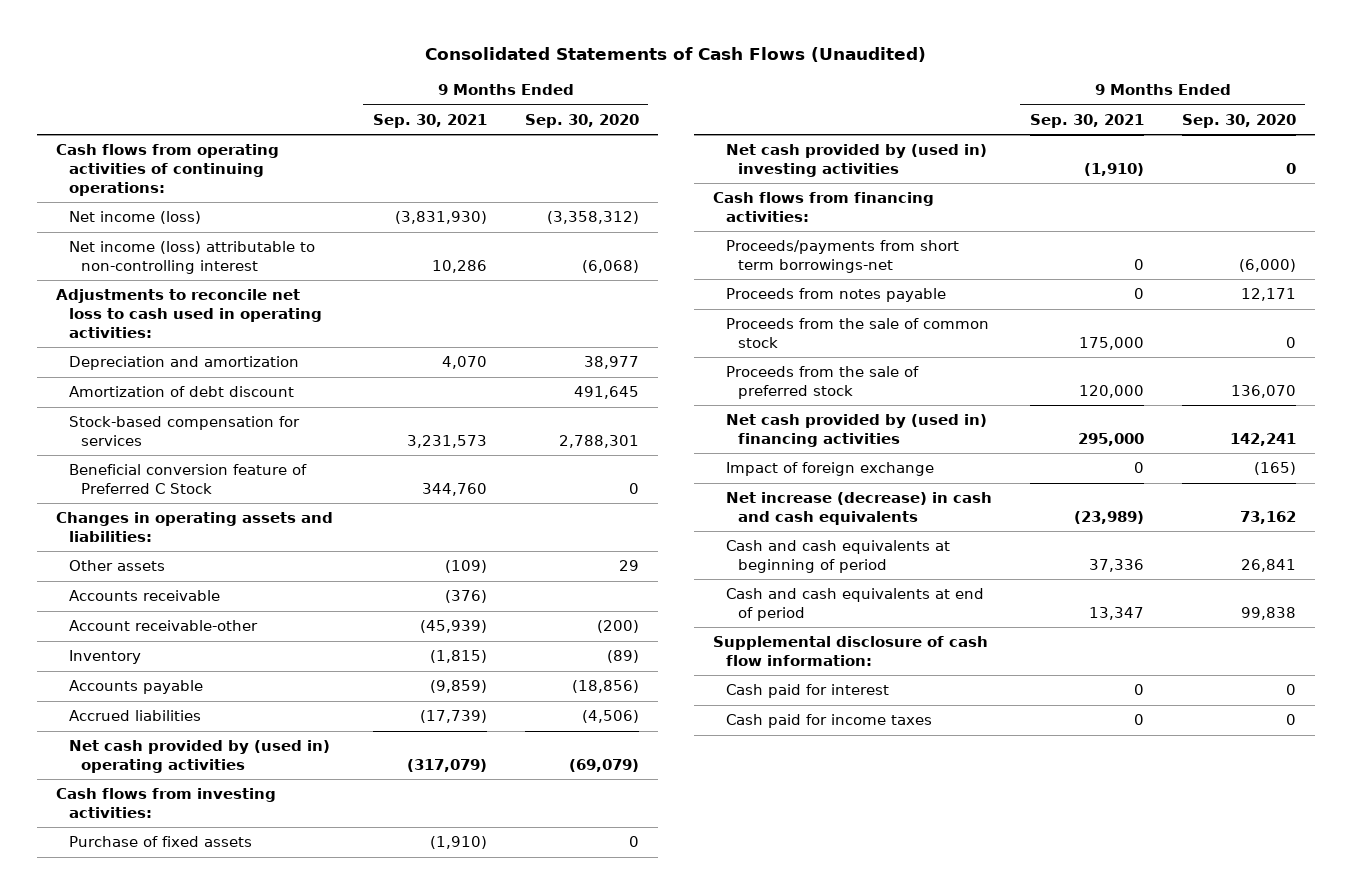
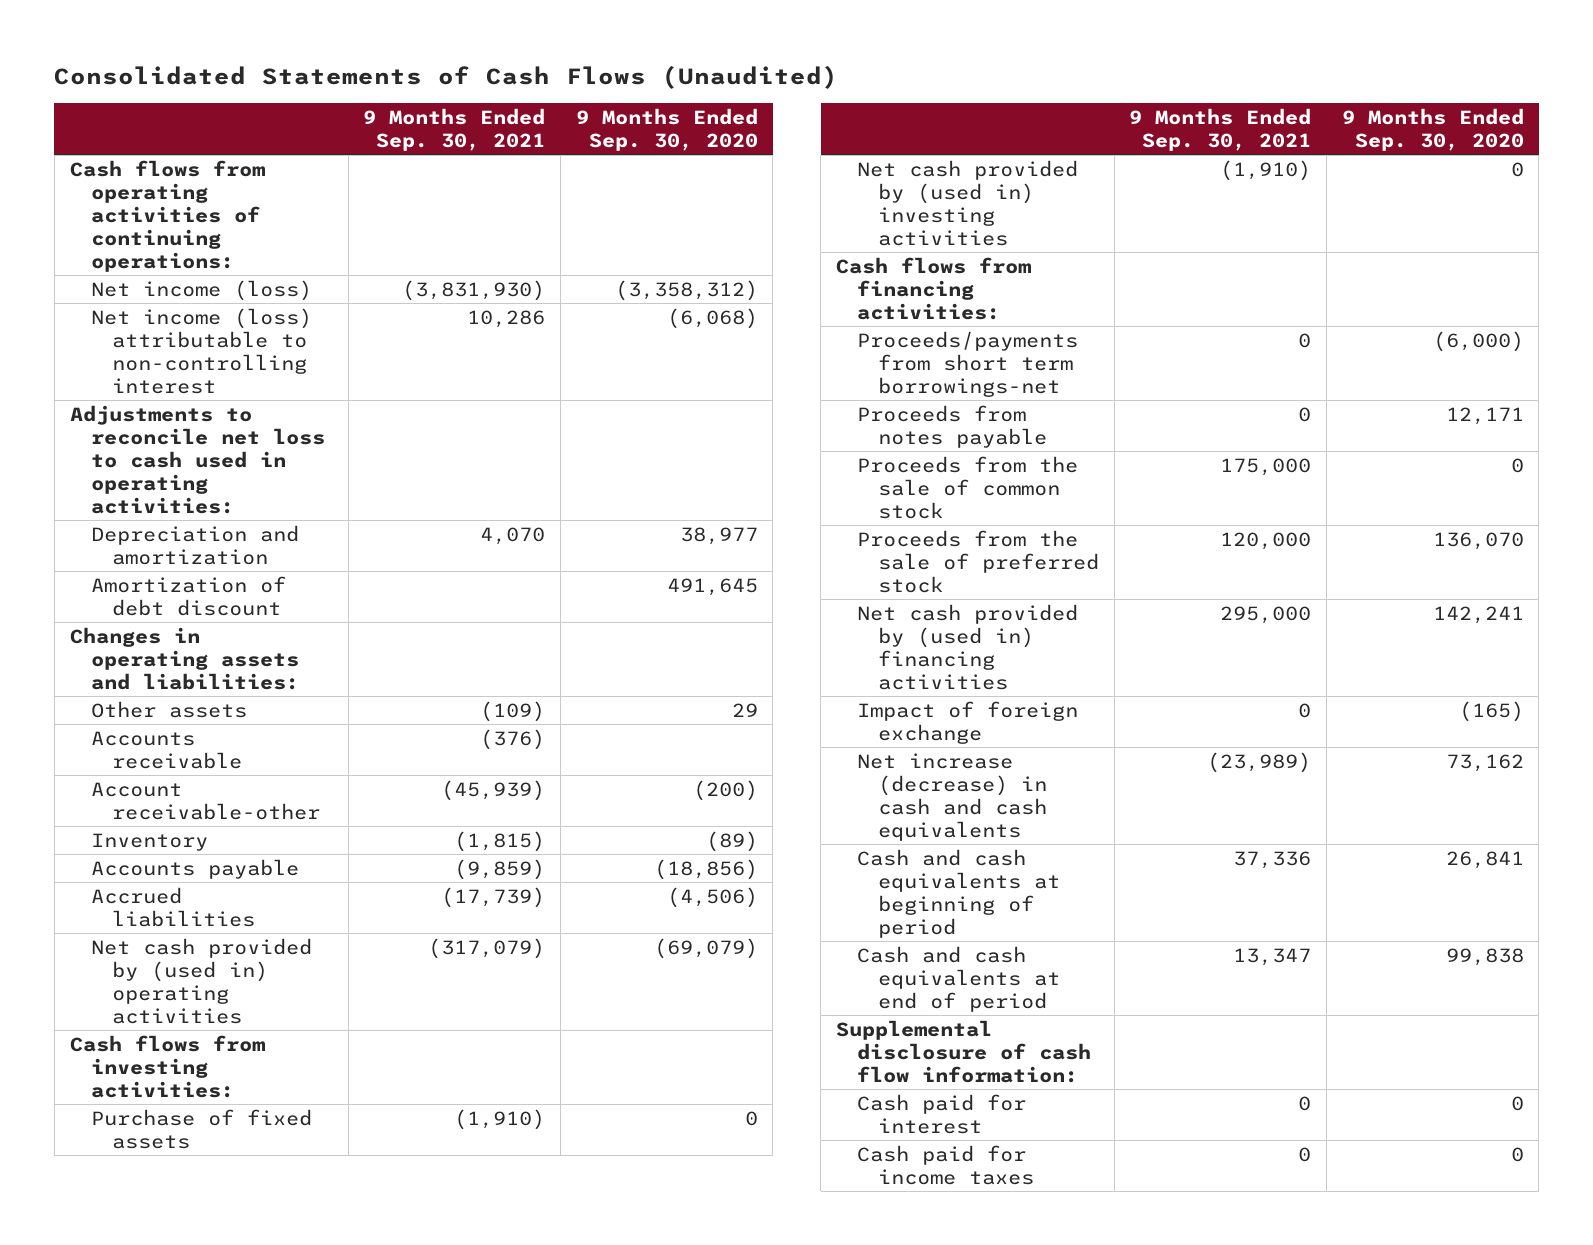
- Stock-based compensation for services | 3,231,573 | 2,788,301
- Beneficial conversion feature of Preferred C Stock | 344,760 | 0

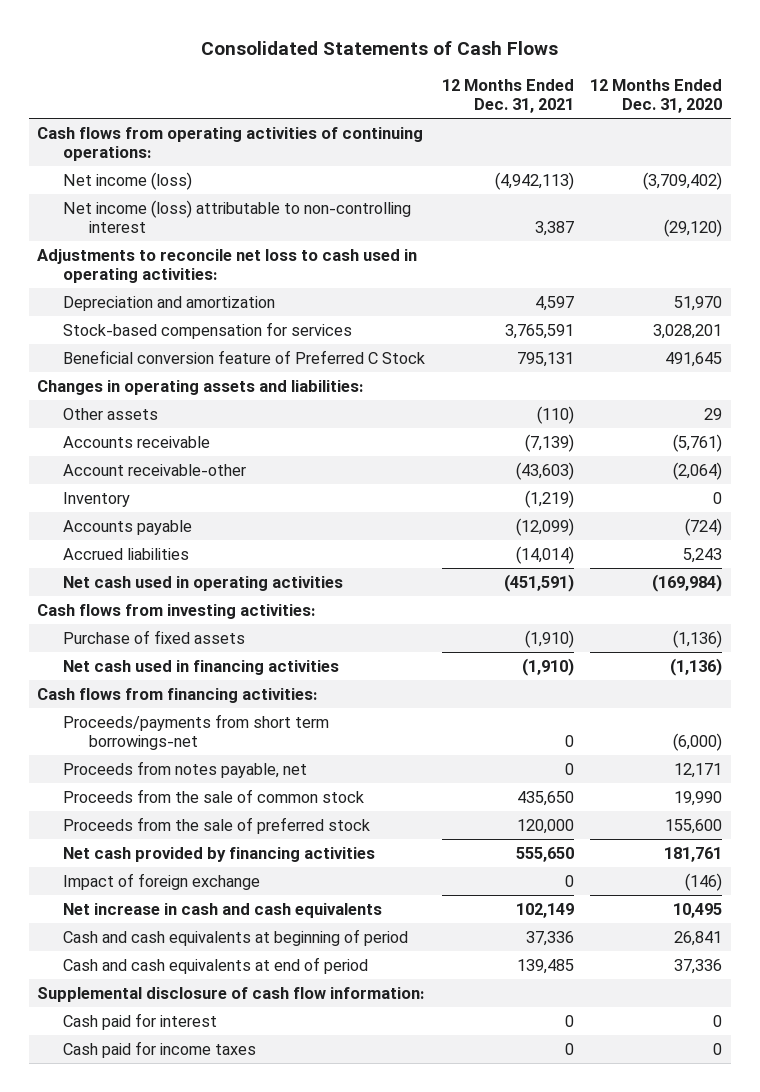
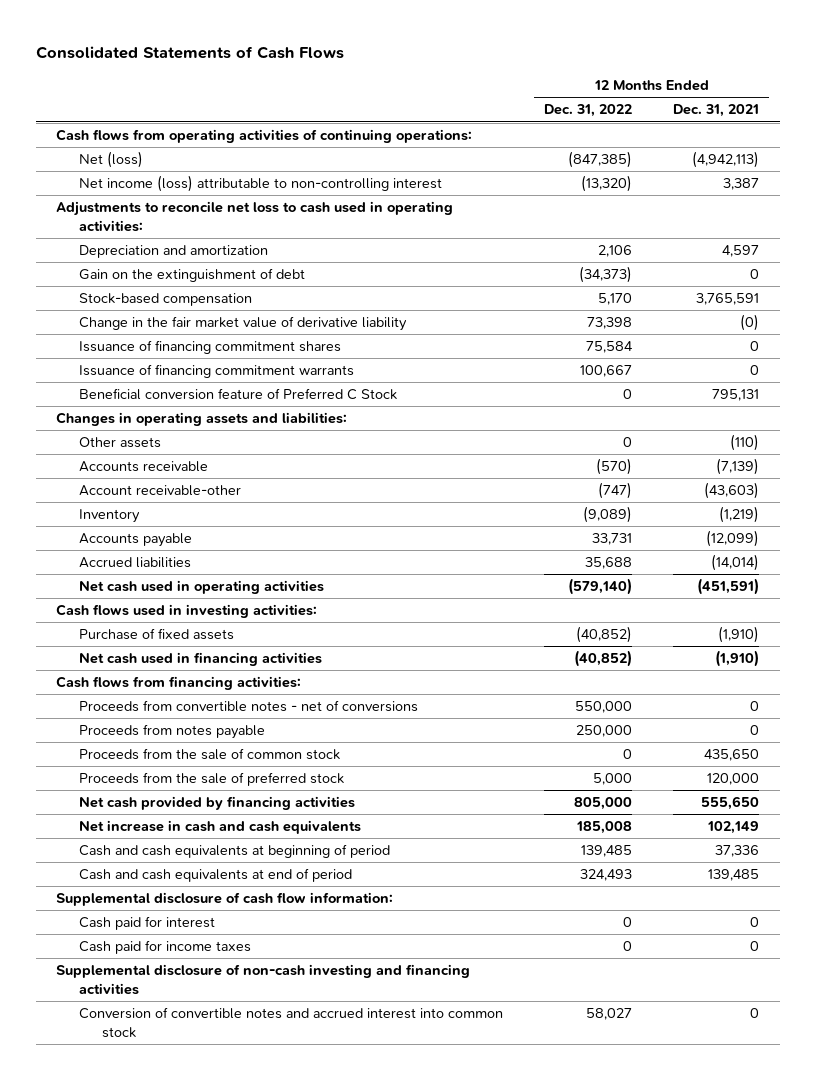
- | 12 Months Ended Dec. 31, 2021 | 12 Months Ended Dec. 31, 2020
+ | 12 Months Ended Dec. 31, 2022 | 12 Months Ended Dec. 31, 2021
- Net income (loss) | (4,942,113) | (3,709,402)
+ Net (loss) | (847,385) | (4,942,113)
- Stock-based compensation for services | 3,765,591 | 3,028,201
+ Gain on the extinguishment of debt | (34,373) | 0
+ Stock-based compensation | 5,170 | 3,765,591
+ Change in the fair market value of derivative liability | 73,398 | (0)
+ Issuance of financing commitment shares | 75,584 | 0
+ Issuance of financing commitment warrants | 100,667 | 0
- Cash flows from investing activities:
+ Cash flows used in investing activities:
- Proceeds/payments from short term borrowings-net | 0 | (6,000)
- Proceeds from notes payable, net | 0 | 12,171
+ Proceeds from convertible notes - net of conversions | 550,000 | 0
+ Proceeds from notes payable | 250,000 | 0
- Impact of foreign exchange | 0 | (146)
+ Supplemental disclosure of non-cash investing and financing activities
+ Conversion of convertible notes and accrued interest into common stock | 58,027 | 0

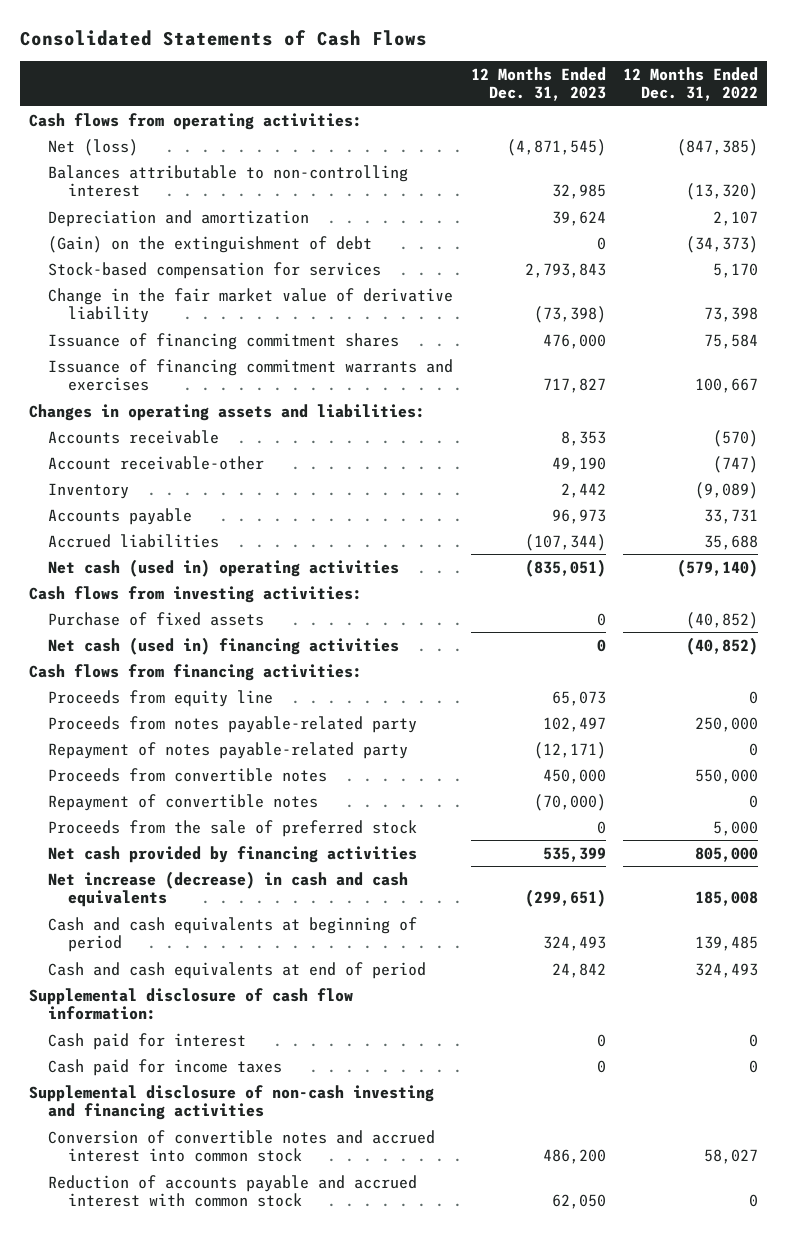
- | 12 Months Ended Dec. 31, 2022 | 12 Months Ended Dec. 31, 2021
+ | 12 Months Ended Dec. 31, 2023 | 12 Months Ended Dec. 31, 2022
- Cash flows from operating activities of continuing operations:
+ Cash flows from operating activities:
- Net income (loss) attributable to non-controlling interest | (13,320) | 3,387
- Adjustments to reconcile net loss to cash used in operating activities:
- Depreciation and amortization | 2,106 | 4,597
- Gain on the extinguishment of debt | (34,373) | 0
- Stock-based compensation | 5,170 | 3,765,591
+ Balances attributable to non-controlling interest | 32,985 | (13,320)
+ Depreciation and amortization | 39,624 | 2,107
+ (Gain) on the extinguishment of debt | 0 | (34,373)
+ Stock-based compensation for services | 2,793,843 | 5,170
- Issuance of financing commitment warrants | 100,667 | 0
- Beneficial conversion feature of Preferred C Stock | 0 | 795,131
+ Issuance of financing commitment warrants and exercises | 717,827 | 100,667
- Other assets | 0 | (110)
- Net cash used in operating activities | (579,140) | (451,591)
- Cash flows used in investing activities:
+ Net cash (used in) operating activities | (835,051) | (579,140)
+ Cash flows from investing activities:
- Net cash used in financing activities | (40,852) | (1,910)
+ Net cash (used in) financing activities | 0 | (40,852)
- Proceeds from convertible notes - net of conversions | 550,000 | 0
- Proceeds from notes payable | 250,000 | 0
- Proceeds from the sale of common stock | 0 | 435,650
+ Proceeds from equity line | 65,073 | 0
+ Proceeds from notes payable-related party | 102,497 | 250,000
+ Repayment of notes payable-related party | (12,171) | 0
+ Proceeds from convertible notes | 450,000 | 550,000
+ Repayment of convertible notes | (70,000) | 0
- Net increase in cash and cash equivalents | 185,008 | 102,149
+ Net increase (decrease) in cash and cash equivalents | (299,651) | 185,008
+ Reduction of accounts payable and accrued interest with common stock | 62,050 | 0

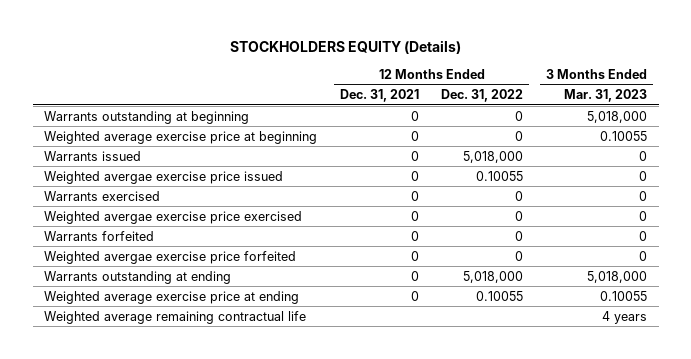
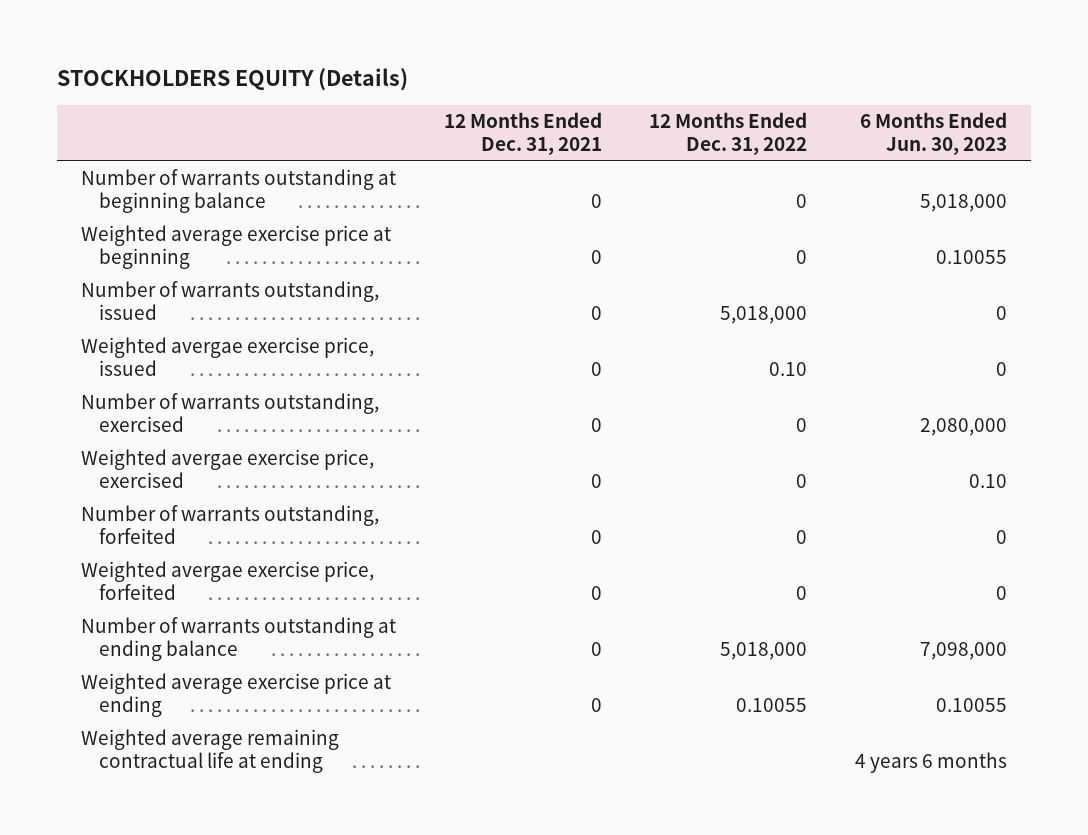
- | 12 Months Ended Dec. 31, 2021 | 12 Months Ended Dec. 31, 2022 | 3 Months Ended Mar. 31, 2023
+ | 12 Months Ended Dec. 31, 2021 | 12 Months Ended Dec. 31, 2022 | 6 Months Ended Jun. 30, 2023
- Warrants outstanding at beginning | 0 | 0 | 5,018,000
+ Number of warrants outstanding at beginning balance | 0 | 0 | 5,018,000
- Warrants issued | 0 | 5,018,000 | 0
- Weighted avergae exercise price issued | 0 | 0.10055 | 0
- Warrants exercised | 0 | 0 | 0
- Weighted avergae exercise price exercised | 0 | 0 | 0
- Warrants forfeited | 0 | 0 | 0
- Weighted avergae exercise price forfeited | 0 | 0 | 0
- Warrants outstanding at ending | 0 | 5,018,000 | 5,018,000
+ Number of warrants outstanding, issued | 0 | 5,018,000 | 0
+ Weighted avergae exercise price, issued | 0 | 0.10 | 0
+ Number of warrants outstanding, exercised | 0 | 0 | 2,080,000
+ Weighted avergae exercise price, exercised | 0 | 0 | 0.10
+ Number of warrants outstanding, forfeited | 0 | 0 | 0
+ Weighted avergae exercise price, forfeited | 0 | 0 | 0
+ Number of warrants outstanding at ending balance | 0 | 5,018,000 | 7,098,000
- Weighted average remaining contractual life | | | 4 years
+ Weighted average remaining contractual life at ending | | | 4 years 6 months

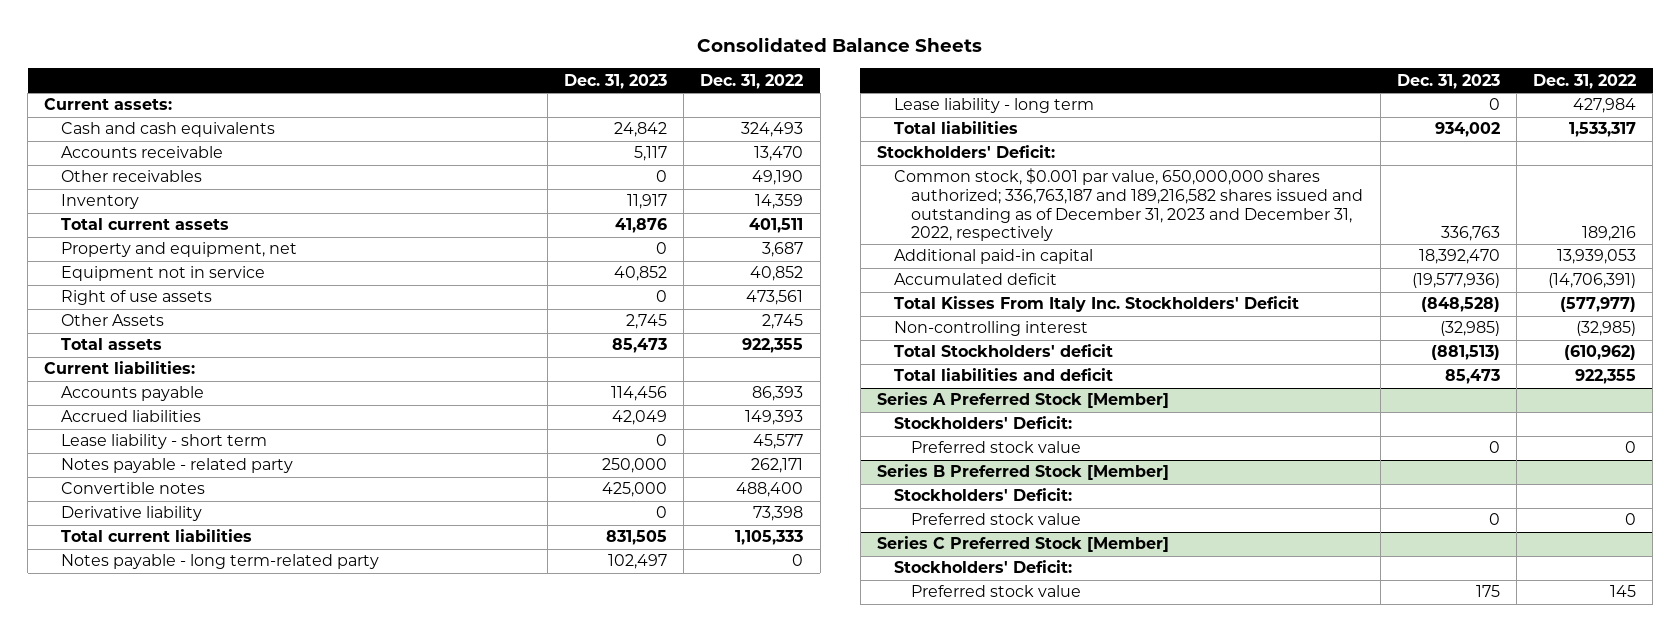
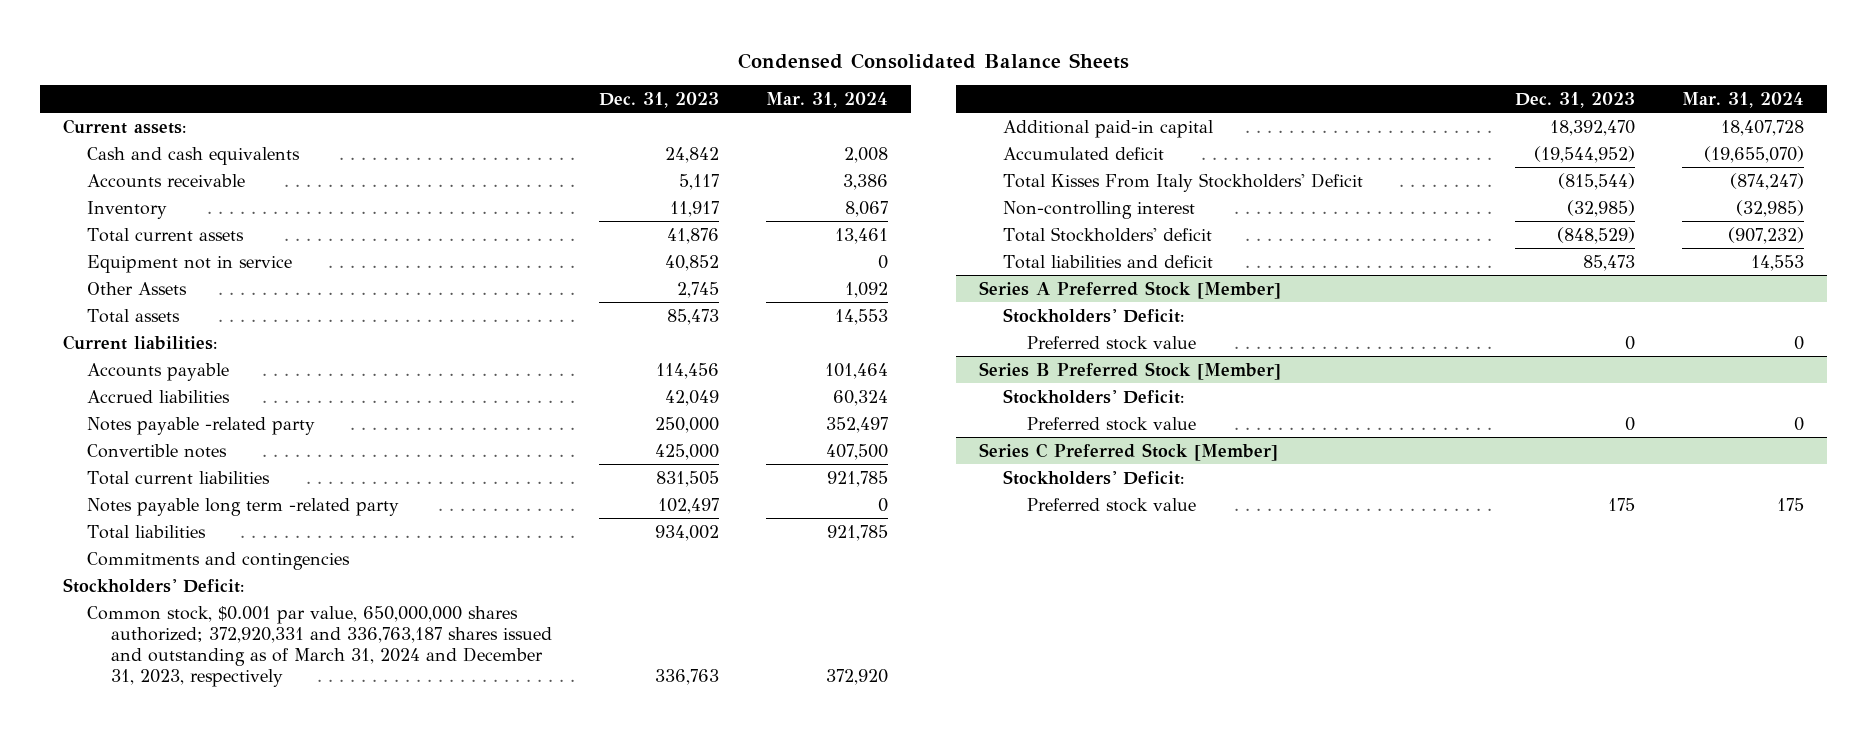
- Consolidated Balance Sheets
+ Condensed Consolidated Balance Sheets
- | Dec. 31, 2023 | Dec. 31, 2022
+ | Dec. 31, 2023 | Mar. 31, 2024
- Other receivables | 0 | 49,190
- Property and equipment, net | 0 | 3,687
- Right of use assets | 0 | 473,561
- Lease liability - short term | 0 | 45,577
- Notes payable - related party | 250,000 | 262,171
+ Notes payable -related party | 250,000 | 352,497
- Derivative liability | 0 | 73,398
- Notes payable - long term-related party | 102,497 | 0
- Lease liability - long term | 0 | 427,984
+ Notes payable long term -related party | 102,497 | 0
+ Commitments and contingencies
- Common stock, $0.001 par value, 650,000,000 shares authorized; 336,763,187 and 189,216,582 shares issued and outstanding as of December 31, 2023 and December 31, 2022, respectively | 336,763 | 189,216
+ Common stock, $0.001 par value, 650,000,000 shares authorized; 372,920,331 and 336,763,187 shares issued and outstanding as of March 31, 2024 and December 31, 2023, respectively | 336,763 | 372,920
- Accumulated deficit | (19,577,936) | (14,706,391)
- Total Kisses From Italy Inc. Stockholders' Deficit | (848,528) | (577,977)
+ Accumulated deficit | (19,544,952) | (19,655,070)
+ Total Kisses From Italy Stockholders' Deficit | (815,544) | (874,247)
- Total Stockholders' deficit | (881,513) | (610,962)
+ Total Stockholders' deficit | (848,529) | (907,232)

